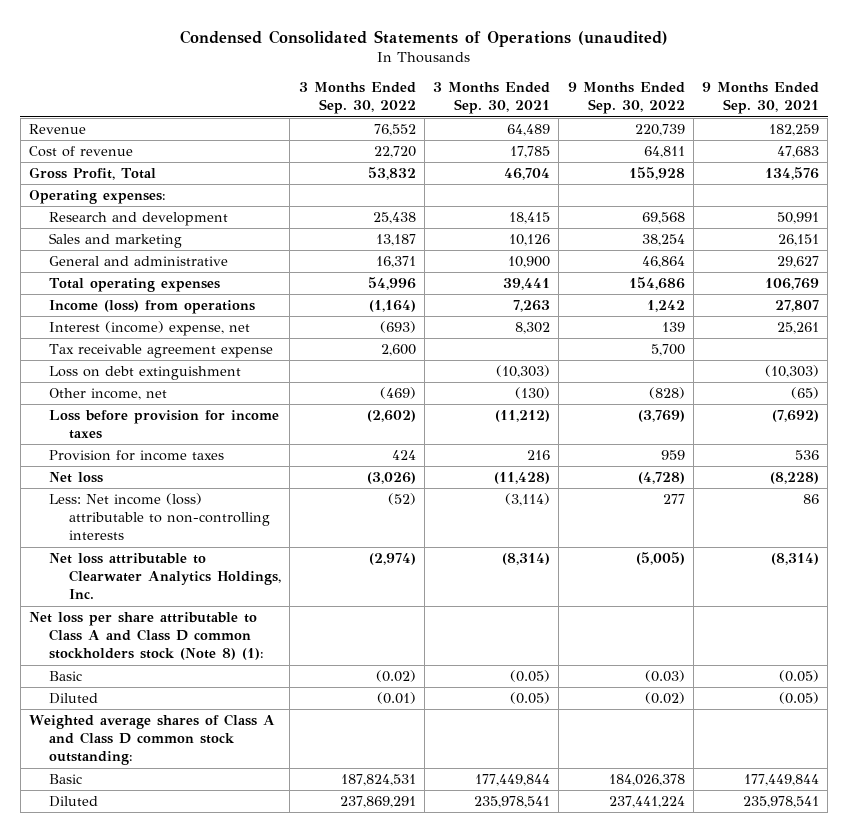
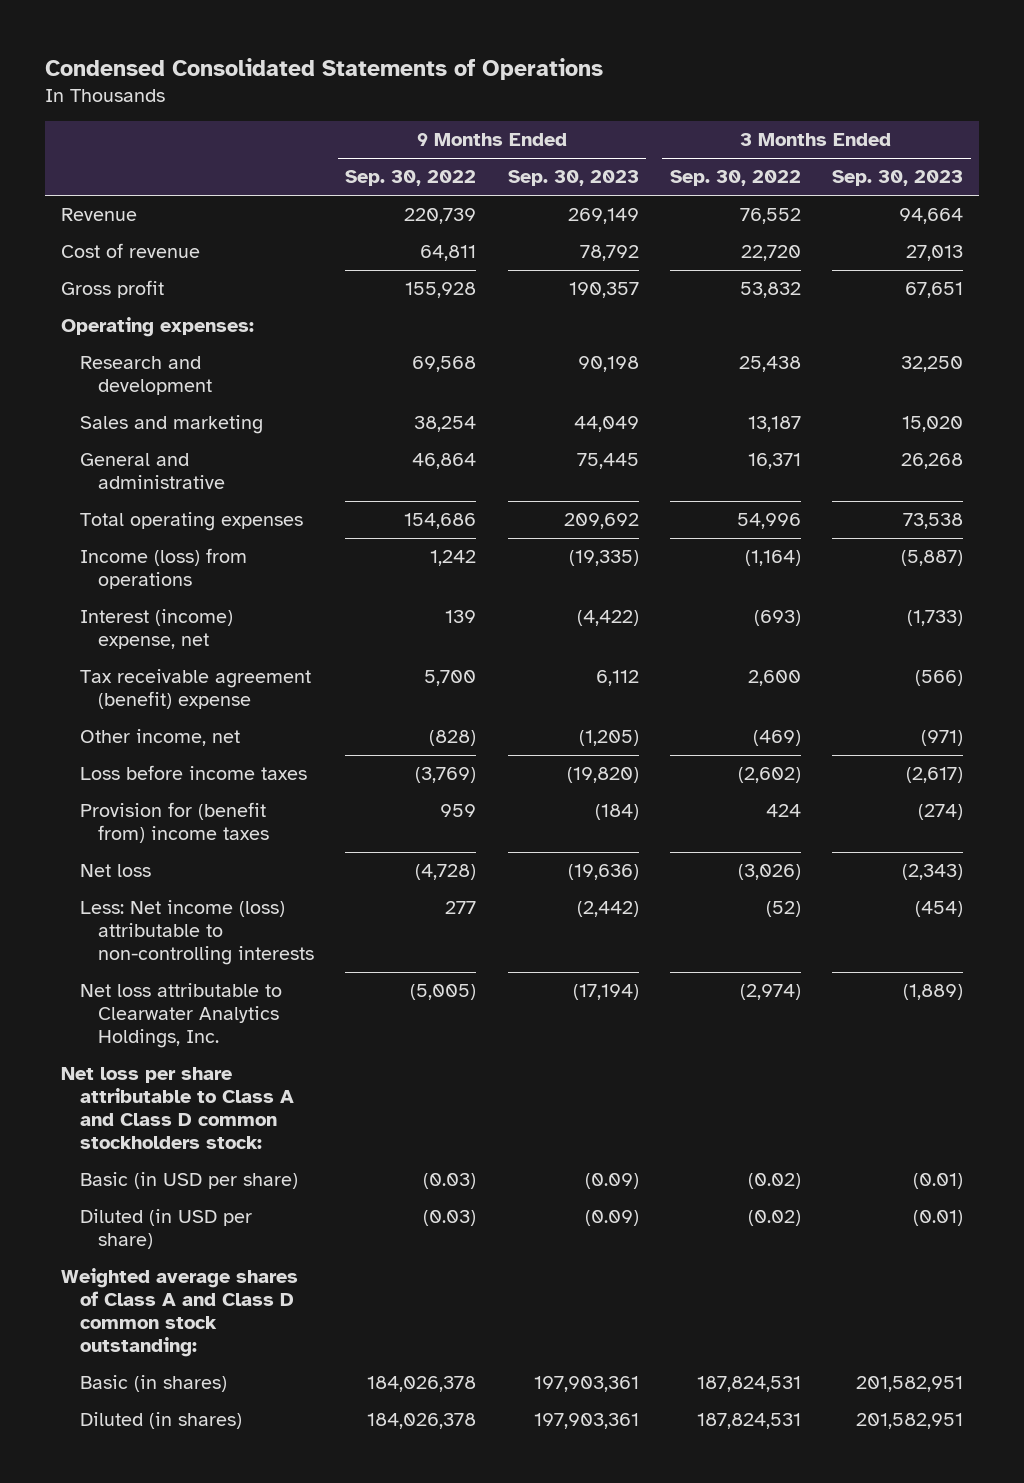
- Condensed Consolidated Statements of Operations (unaudited)
+ Condensed Consolidated Statements of Operations
- | 3 Months Ended Sep. 30, 2022 | 3 Months Ended Sep. 30, 2021 | 9 Months Ended Sep. 30, 2022 | 9 Months Ended Sep. 30, 2021
+ | 9 Months Ended Sep. 30, 2022 | 9 Months Ended Sep. 30, 2023 | 3 Months Ended Sep. 30, 2022 | 3 Months Ended Sep. 30, 2023
- Gross Profit, Total | 53,832 | 46,704 | 155,928 | 134,576
+ Gross profit | 155,928 | 190,357 | 53,832 | 67,651
- Tax receivable agreement expense | 2,600 | | 5,700 |
- Loss on debt extinguishment | | (10,303) | | (10,303)
+ Tax receivable agreement (benefit) expense | 5,700 | 6,112 | 2,600 | (566)
- Loss before provision for income taxes | (2,602) | (11,212) | (3,769) | (7,692)
- Provision for income taxes | 424 | 216 | 959 | 536
+ Loss before income taxes | (3,769) | (19,820) | (2,602) | (2,617)
+ Provision for (benefit from) income taxes | 959 | (184) | 424 | (274)
- Net loss per share attributable to Class A and Class D common stockholders stock (Note 8) (1):
- Basic | (0.02) | (0.05) | (0.03) | (0.05)
- Diluted | (0.01) | (0.05) | (0.02) | (0.05)
+ Net loss per share attributable to Class A and Class D common stockholders stock:
+ Basic (in USD per share) | (0.03) | (0.09) | (0.02) | (0.01)
+ Diluted (in USD per share) | (0.03) | (0.09) | (0.02) | (0.01)
- Basic | 187,824,531 | 177,449,844 | 184,026,378 | 177,449,844
- Diluted | 237,869,291 | 235,978,541 | 237,441,224 | 235,978,541
+ Basic (in shares) | 184,026,378 | 197,903,361 | 187,824,531 | 201,582,951
+ Diluted (in shares) | 184,026,378 | 197,903,361 | 187,824,531 | 201,582,951

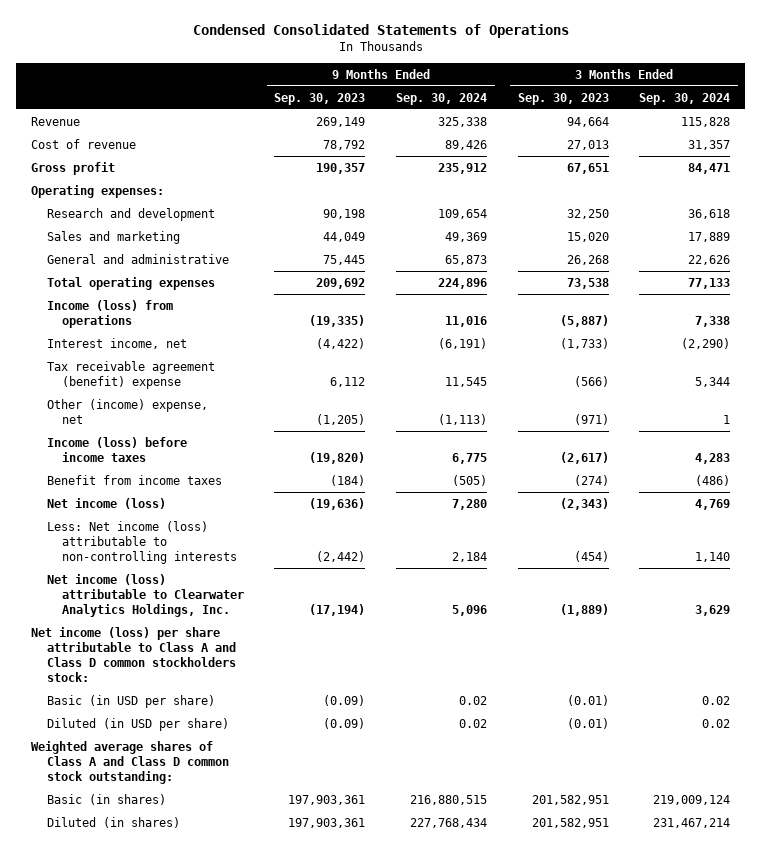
- | 9 Months Ended Sep. 30, 2022 | 9 Months Ended Sep. 30, 2023 | 3 Months Ended Sep. 30, 2022 | 3 Months Ended Sep. 30, 2023
+ | 9 Months Ended Sep. 30, 2023 | 9 Months Ended Sep. 30, 2024 | 3 Months Ended Sep. 30, 2023 | 3 Months Ended Sep. 30, 2024
- Interest (income) expense, net | 139 | (4,422) | (693) | (1,733)
+ Interest income, net | (4,422) | (6,191) | (1,733) | (2,290)
- Other income, net | (828) | (1,205) | (469) | (971)
- Loss before income taxes | (3,769) | (19,820) | (2,602) | (2,617)
- Provision for (benefit from) income taxes | 959 | (184) | 424 | (274)
- Net loss | (4,728) | (19,636) | (3,026) | (2,343)
+ Other (income) expense, net | (1,205) | (1,113) | (971) | 1
+ Income (loss) before income taxes | (19,820) | 6,775 | (2,617) | 4,283
+ Benefit from income taxes | (184) | (505) | (274) | (486)
+ Net income (loss) | (19,636) | 7,280 | (2,343) | 4,769
- Net loss attributable to Clearwater Analytics Holdings, Inc. | (5,005) | (17,194) | (2,974) | (1,889)
- Net loss per share attributable to Class A and Class D common stockholders stock:
+ Net income (loss) attributable to Clearwater Analytics Holdings, Inc. | (17,194) | 5,096 | (1,889) | 3,629
+ Net income (loss) per share attributable to Class A and Class D common stockholders stock:

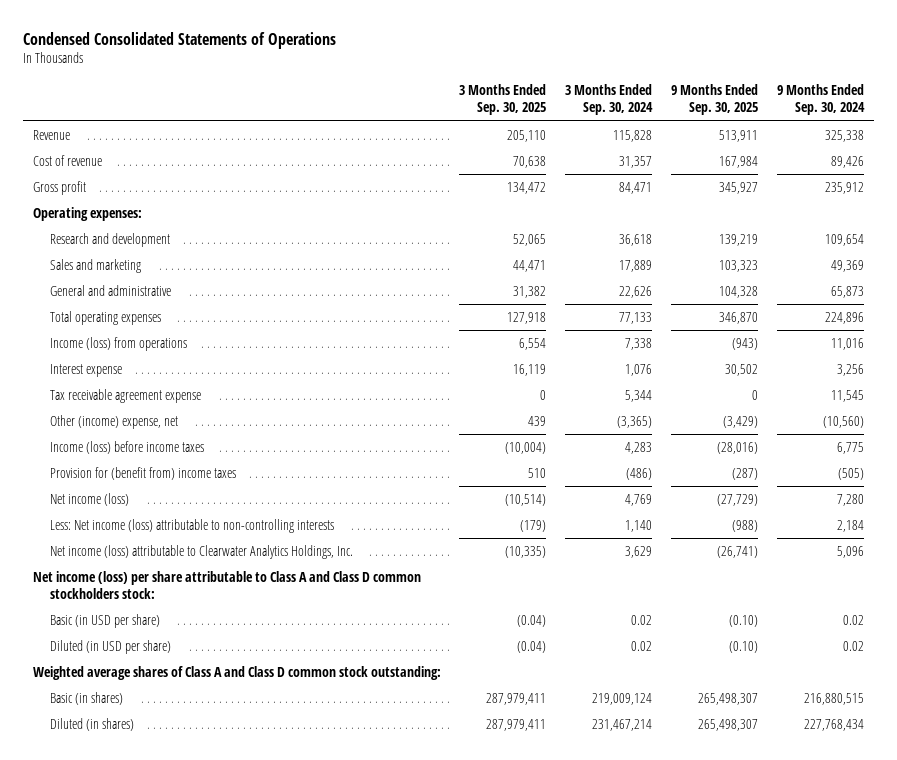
- | 9 Months Ended Sep. 30, 2023 | 9 Months Ended Sep. 30, 2024 | 3 Months Ended Sep. 30, 2023 | 3 Months Ended Sep. 30, 2024
+ | 3 Months Ended Sep. 30, 2025 | 3 Months Ended Sep. 30, 2024 | 9 Months Ended Sep. 30, 2025 | 9 Months Ended Sep. 30, 2024
- Interest income, net | (4,422) | (6,191) | (1,733) | (2,290)
- Tax receivable agreement (benefit) expense | 6,112 | 11,545 | (566) | 5,344
- Other (income) expense, net | (1,205) | (1,113) | (971) | 1
+ Interest expense | 16,119 | 1,076 | 30,502 | 3,256
+ Tax receivable agreement expense | 0 | 5,344 | 0 | 11,545
+ Other (income) expense, net | 439 | (3,365) | (3,429) | (10,560)
- Benefit from income taxes | (184) | (505) | (274) | (486)
+ Provision for (benefit from) income taxes | 510 | (486) | (287) | (505)

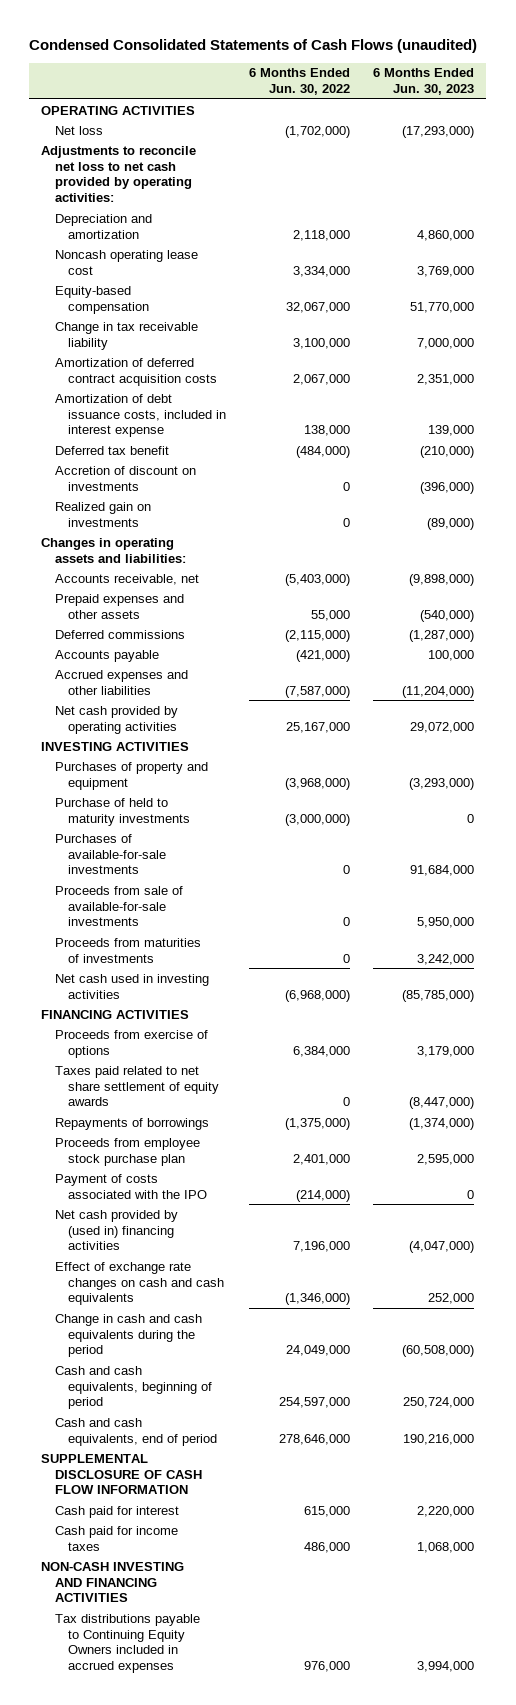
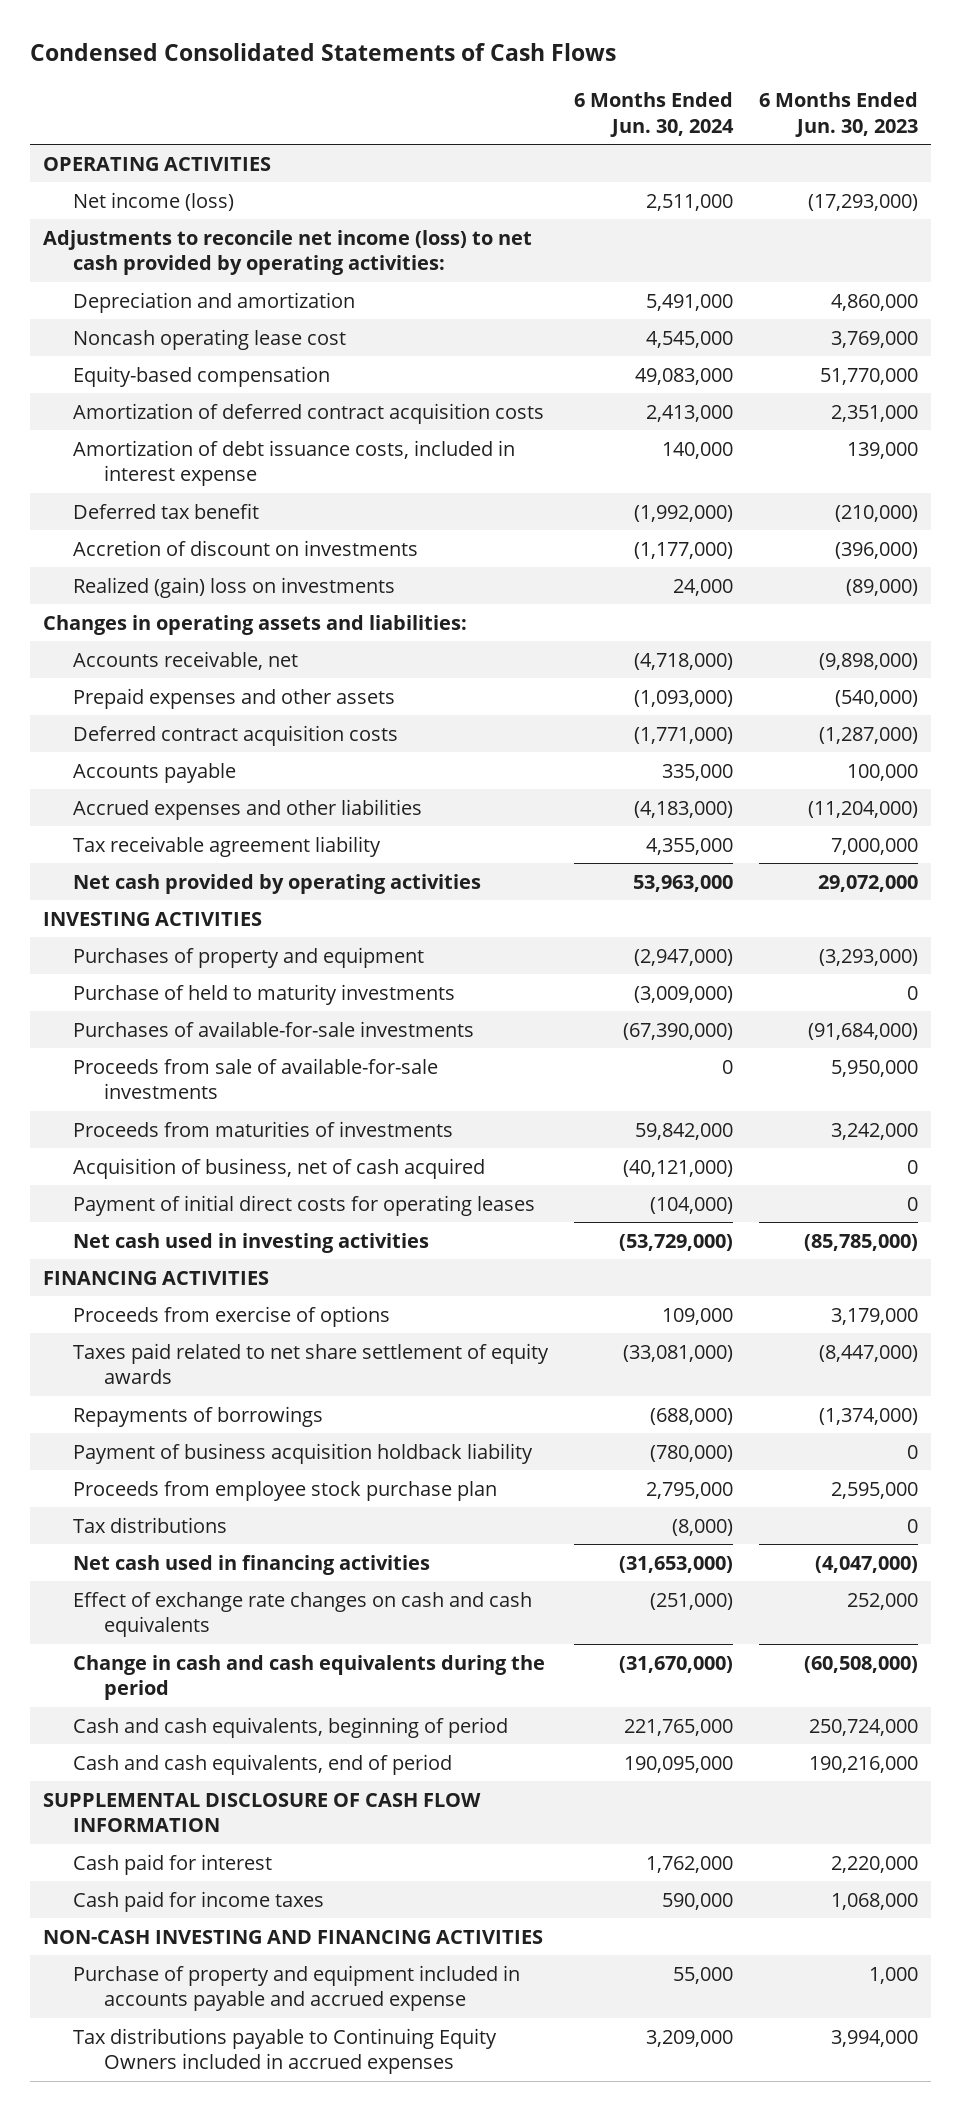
- Condensed Consolidated Statements of Cash Flows (unaudited)
+ Condensed Consolidated Statements of Cash Flows
- | 6 Months Ended Jun. 30, 2022 | 6 Months Ended Jun. 30, 2023
+ | 6 Months Ended Jun. 30, 2024 | 6 Months Ended Jun. 30, 2023
- Net loss | (1,702,000) | (17,293,000)
- Adjustments to reconcile net loss to net cash provided by operating activities:
+ Net income (loss) | 2,511,000 | (17,293,000)
+ Adjustments to reconcile net income (loss) to net cash provided by operating activities:
- Change in tax receivable liability | 3,100,000 | 7,000,000
- Realized gain on investments | 0 | (89,000)
+ Realized (gain) loss on investments | 24,000 | (89,000)
- Deferred commissions | (2,115,000) | (1,287,000)
+ Deferred contract acquisition costs | (1,771,000) | (1,287,000)
+ Tax receivable agreement liability | 4,355,000 | 7,000,000
- Purchases of available-for-sale investments | 0 | 91,684,000
+ Purchases of available-for-sale investments | (67,390,000) | (91,684,000)
+ Acquisition of business, net of cash acquired | (40,121,000) | 0
+ Payment of initial direct costs for operating leases | (104,000) | 0
+ Payment of business acquisition holdback liability | (780,000) | 0
- Payment of costs associated with the IPO | (214,000) | 0
- Net cash provided by (used in) financing activities | 7,196,000 | (4,047,000)
+ Tax distributions | (8,000) | 0
+ Net cash used in financing activities | (31,653,000) | (4,047,000)
+ Purchase of property and equipment included in accounts payable and accrued expense | 55,000 | 1,000

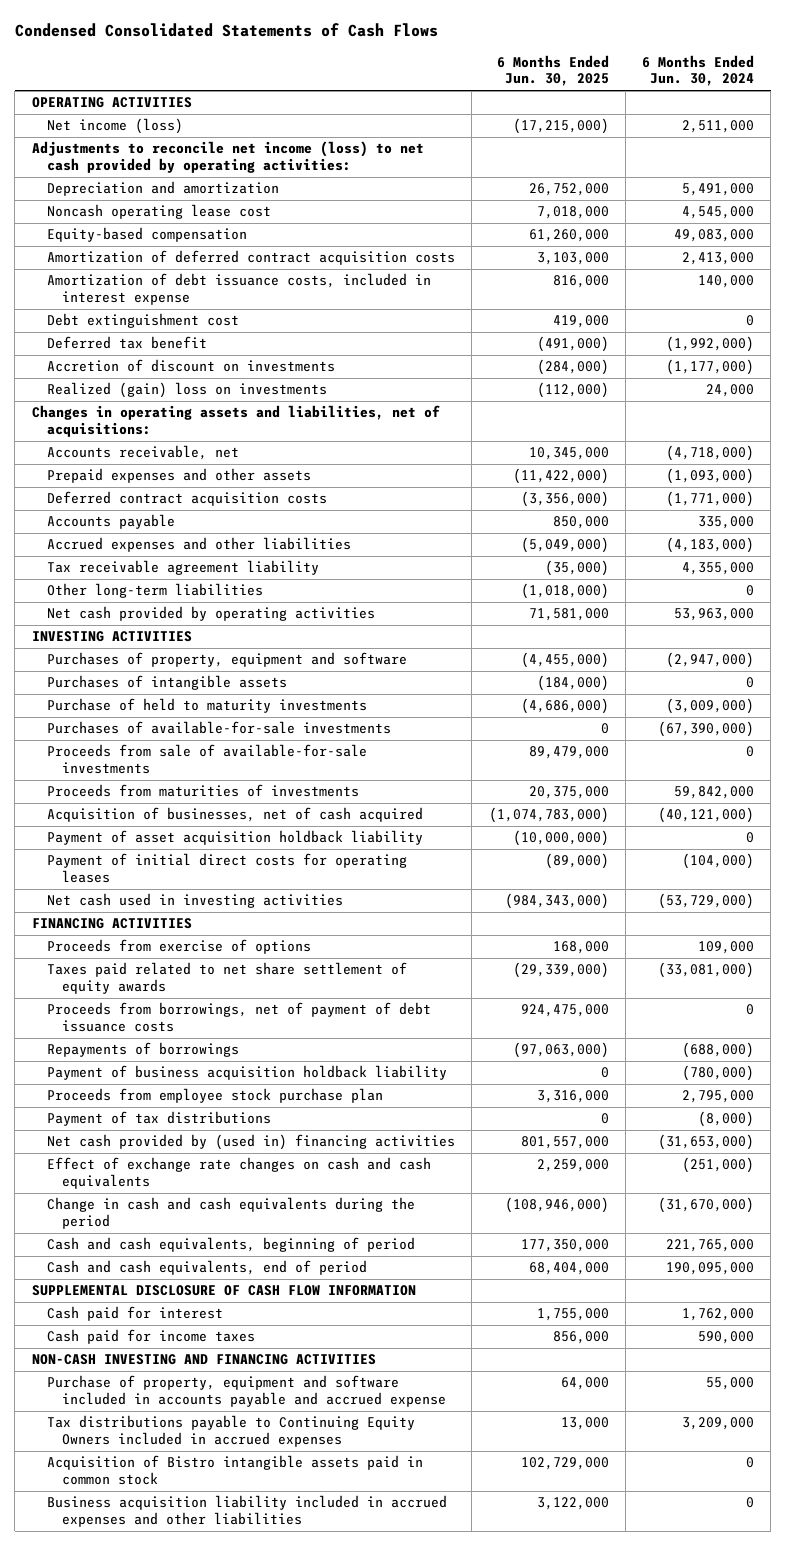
- | 6 Months Ended Jun. 30, 2024 | 6 Months Ended Jun. 30, 2023
+ | 6 Months Ended Jun. 30, 2025 | 6 Months Ended Jun. 30, 2024
+ Debt extinguishment cost | 419,000 | 0
- Changes in operating assets and liabilities:
+ Changes in operating assets and liabilities, net of acquisitions:
+ Other long-term liabilities | (1,018,000) | 0
- Purchases of property and equipment | (2,947,000) | (3,293,000)
+ Purchases of property, equipment and software | (4,455,000) | (2,947,000)
+ Purchases of intangible assets | (184,000) | 0
- Acquisition of business, net of cash acquired | (40,121,000) | 0
+ Acquisition of businesses, net of cash acquired | (1,074,783,000) | (40,121,000)
+ Payment of asset acquisition holdback liability | (10,000,000) | 0
+ Proceeds from borrowings, net of payment of debt issuance costs | 924,475,000 | 0
- Tax distributions | (8,000) | 0
- Net cash used in financing activities | (31,653,000) | (4,047,000)
+ Payment of tax distributions | 0 | (8,000)
+ Net cash provided by (used in) financing activities | 801,557,000 | (31,653,000)
- Purchase of property and equipment included in accounts payable and accrued expense | 55,000 | 1,000
+ Purchase of property, equipment and software included in accounts payable and accrued expense | 64,000 | 55,000
+ Acquisition of Bistro intangible assets paid in common stock | 102,729,000 | 0
+ Business acquisition liability included in accrued expenses and other liabilities | 3,122,000 | 0

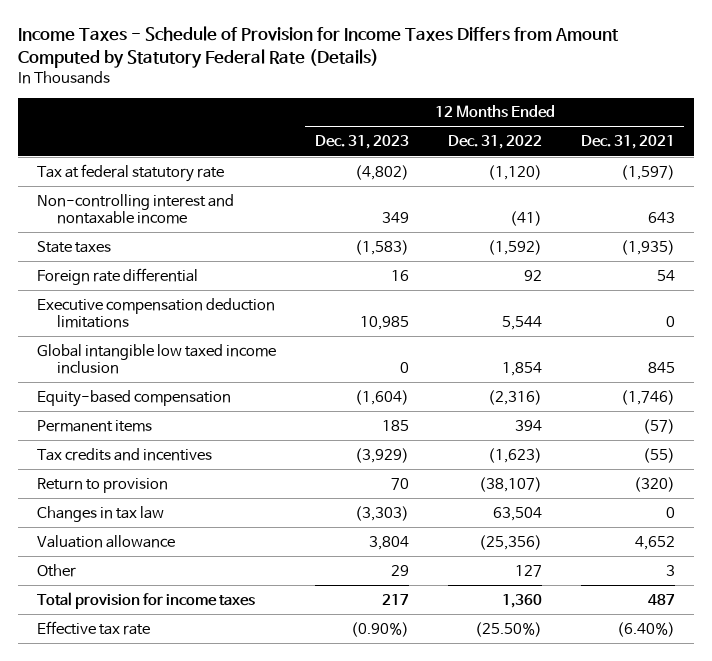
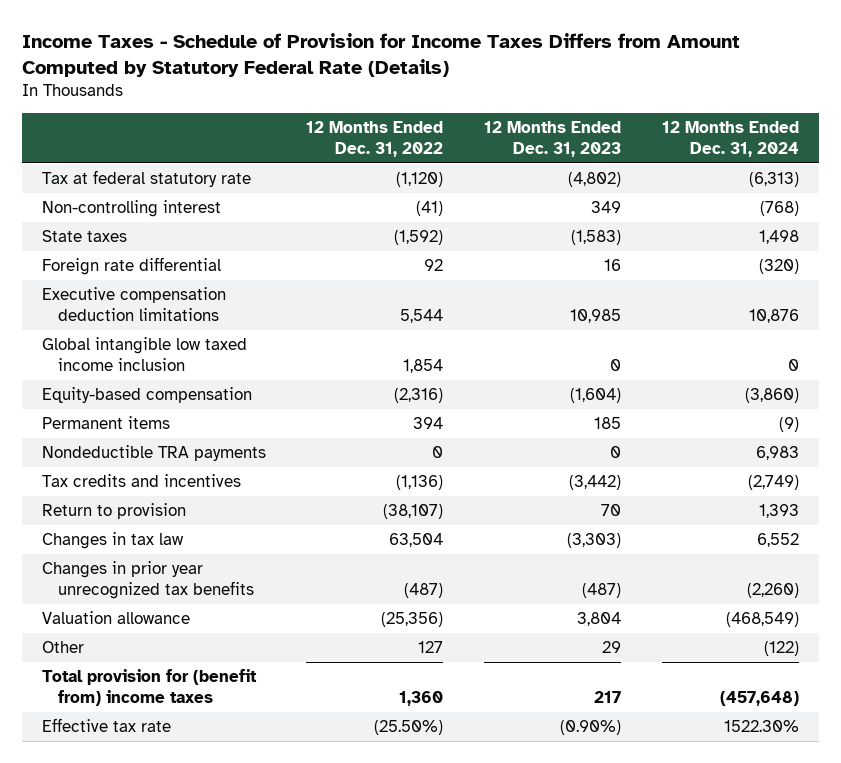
- | 12 Months Ended Dec. 31, 2023 | 12 Months Ended Dec. 31, 2022 | 12 Months Ended Dec. 31, 2021
+ | 12 Months Ended Dec. 31, 2022 | 12 Months Ended Dec. 31, 2023 | 12 Months Ended Dec. 31, 2024
- Non-controlling interest and nontaxable income | 349 | (41) | 643
+ Non-controlling interest | (41) | 349 | (768)
- Tax credits and incentives | (3,929) | (1,623) | (55)
+ Nondeductible TRA payments | 0 | 0 | 6,983
+ Tax credits and incentives | (1,136) | (3,442) | (2,749)
+ Changes in prior year unrecognized tax benefits | (487) | (487) | (2,260)
- Total provision for income taxes | 217 | 1,360 | 487
+ Total provision for (benefit from) income taxes | 1,360 | 217 | (457,648)

